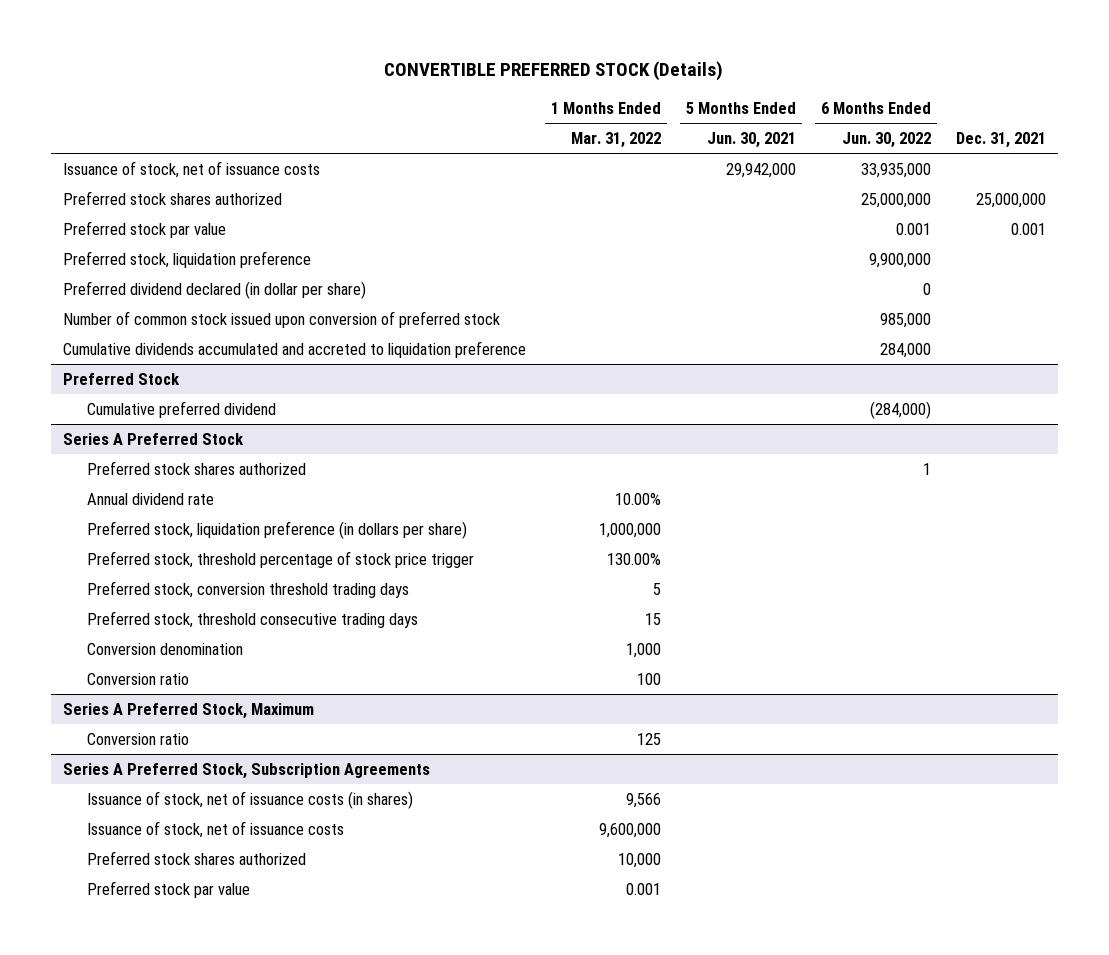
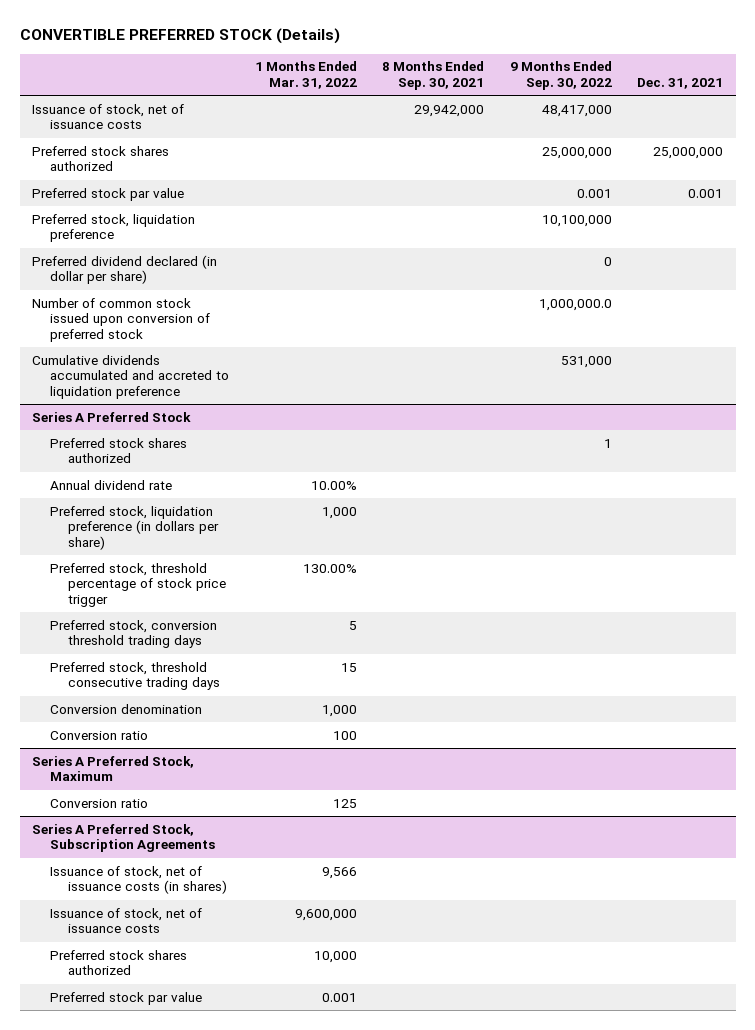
- | 1 Months Ended Mar. 31, 2022 | 5 Months Ended Jun. 30, 2021 | 6 Months Ended Jun. 30, 2022 | Dec. 31, 2021
+ | 1 Months Ended Mar. 31, 2022 | 8 Months Ended Sep. 30, 2021 | 9 Months Ended Sep. 30, 2022 | Dec. 31, 2021
- Preferred Stock
- Cumulative preferred dividend | | | (284,000) |
@ Series A Preferred Stock
- Preferred stock, liquidation preference (in dollars per share) | 1,000,000 | | |
+ Preferred stock, liquidation preference (in dollars per share) | 1,000 | | |

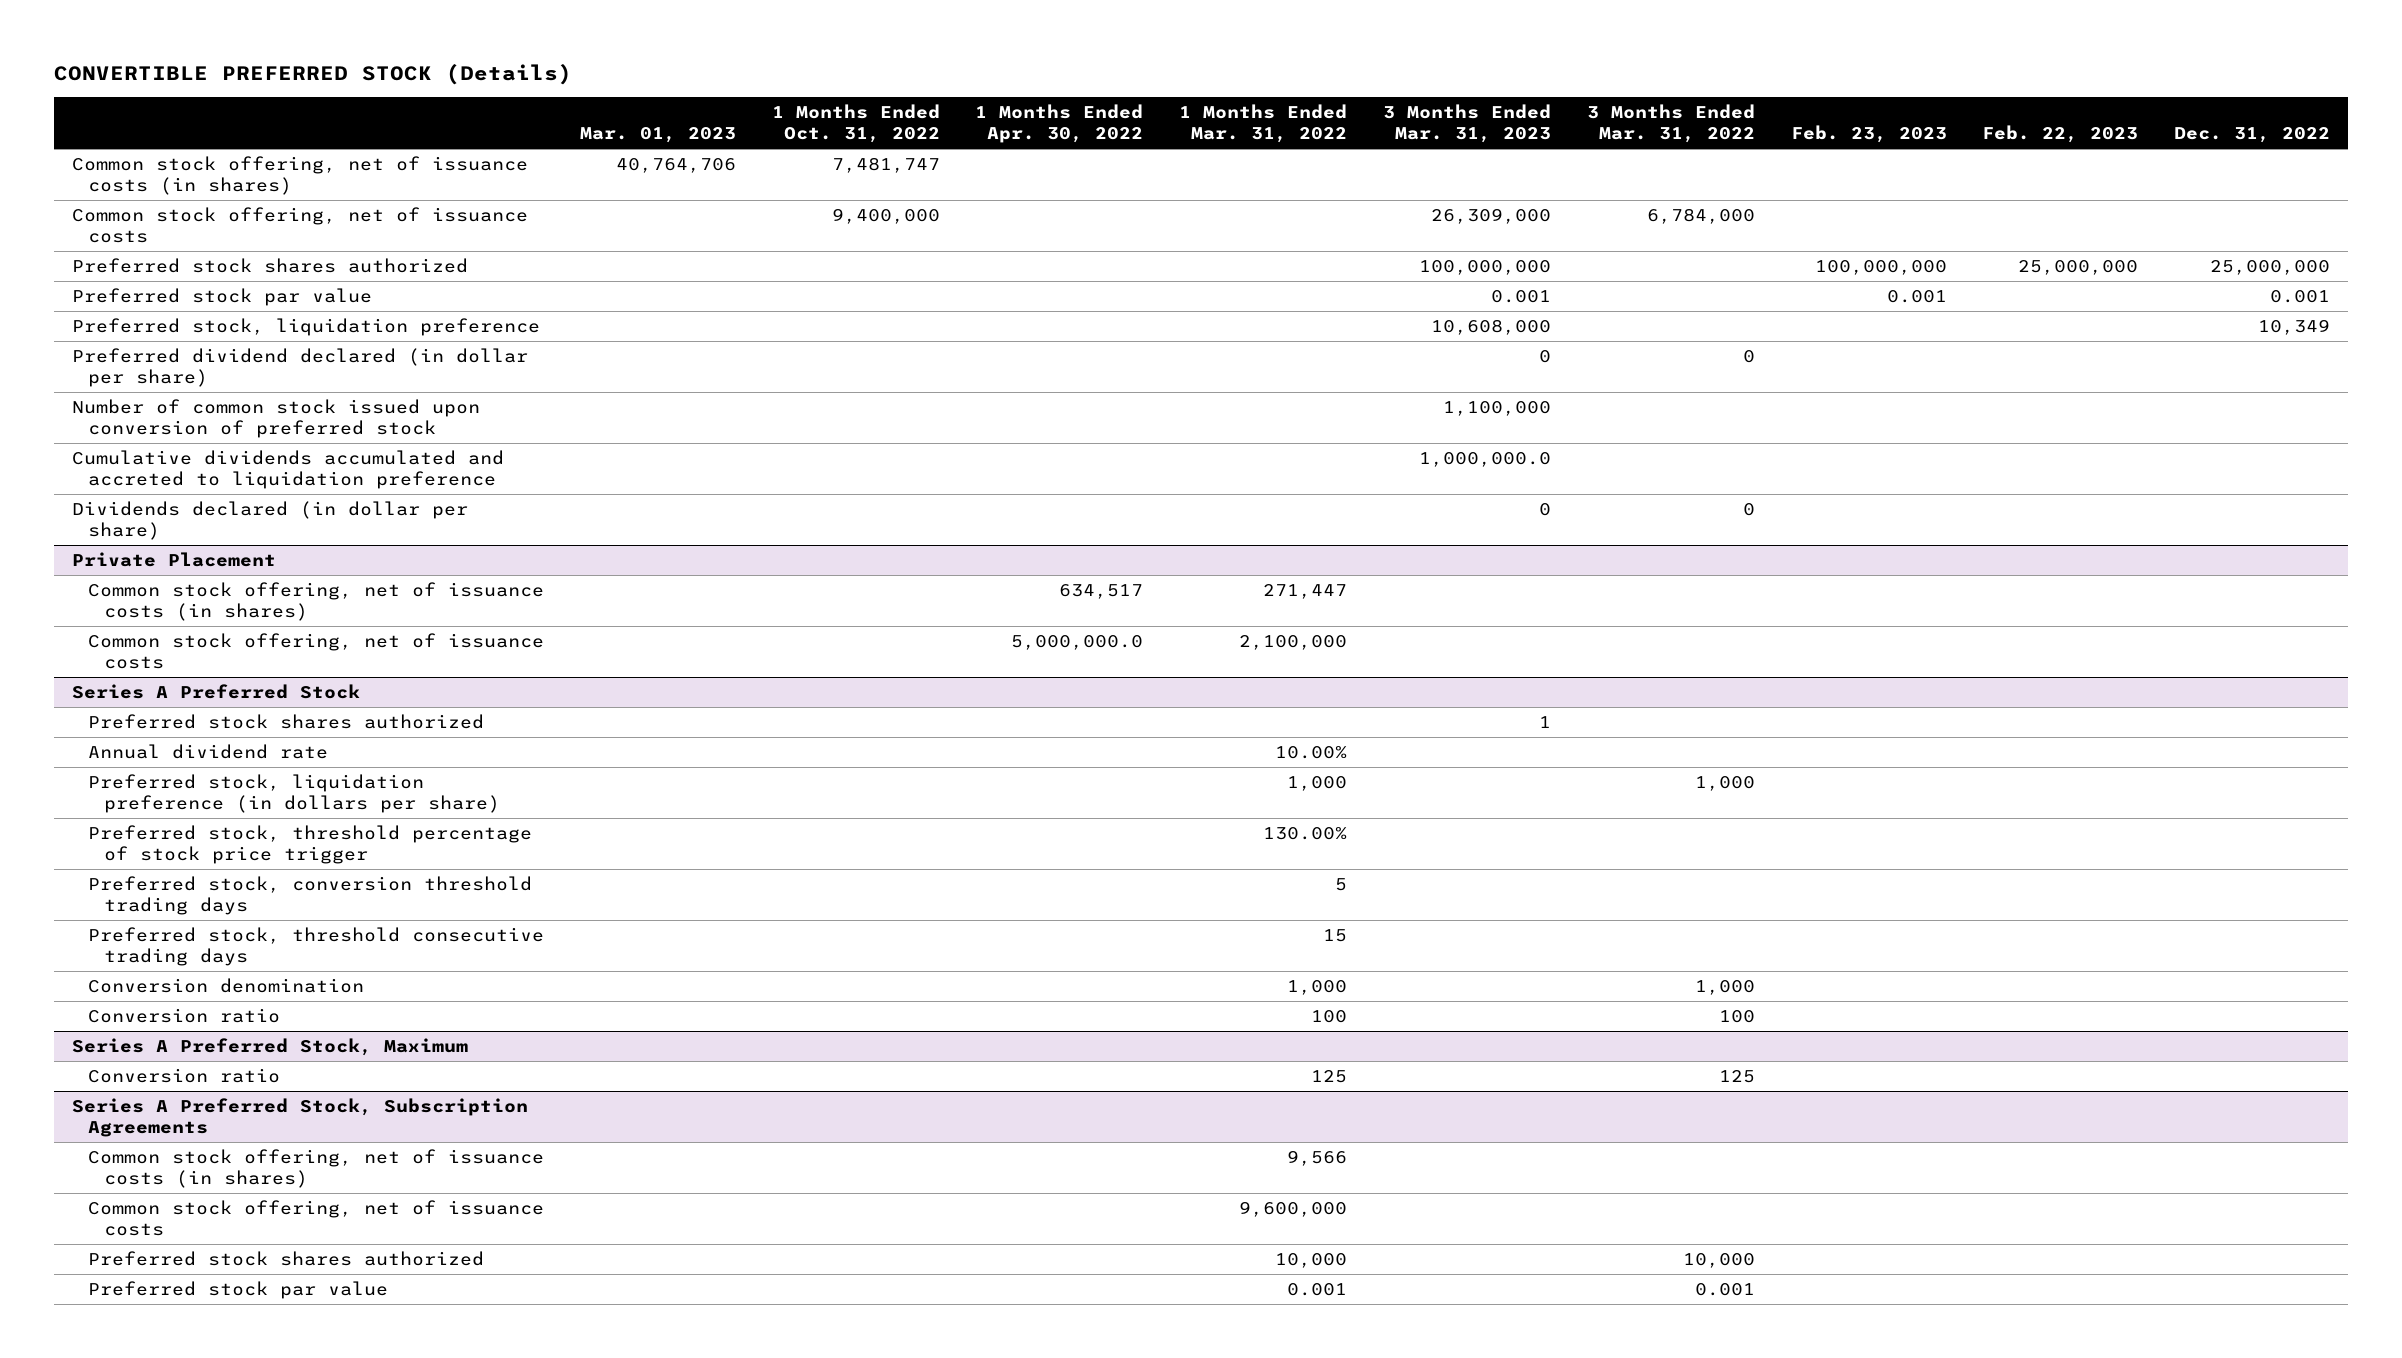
- | 1 Months Ended Mar. 31, 2022 | 8 Months Ended Sep. 30, 2021 | 9 Months Ended Sep. 30, 2022 | Dec. 31, 2021
+ | Mar. 01, 2023 | 1 Months Ended Oct. 31, 2022 | 1 Months Ended Apr. 30, 2022 | 1 Months Ended Mar. 31, 2022 | 3 Months Ended Mar. 31, 2023 | 3 Months Ended Mar. 31, 2022 | Feb. 23, 2023 | Feb. 22, 2023 | Dec. 31, 2022
- Issuance of stock, net of issuance costs | | 29,942,000 | 48,417,000 |
+ Common stock offering, net of issuance costs (in shares) | 40,764,706 | 7,481,747 | | | | | | |
+ Common stock offering, net of issuance costs | | 9,400,000 | | | 26,309,000 | 6,784,000 | | |
+ Dividends declared (in dollar per share) | | | | | 0 | 0 | | |
+ Private Placement
+ Common stock offering, net of issuance costs (in shares) | | | 634,517 | 271,447 | | | | |
+ Common stock offering, net of issuance costs | | | 5,000,000.0 | 2,100,000 | | | | |
@ Series A Preferred Stock, Subscription Agreements
- Issuance of stock, net of issuance costs (in shares) | 9,566 | | |
- Issuance of stock, net of issuance costs | 9,600,000 | | |
+ Common stock offering, net of issuance costs (in shares) | | | | 9,566 | | | | |
+ Common stock offering, net of issuance costs | | | | 9,600,000 | | | | |

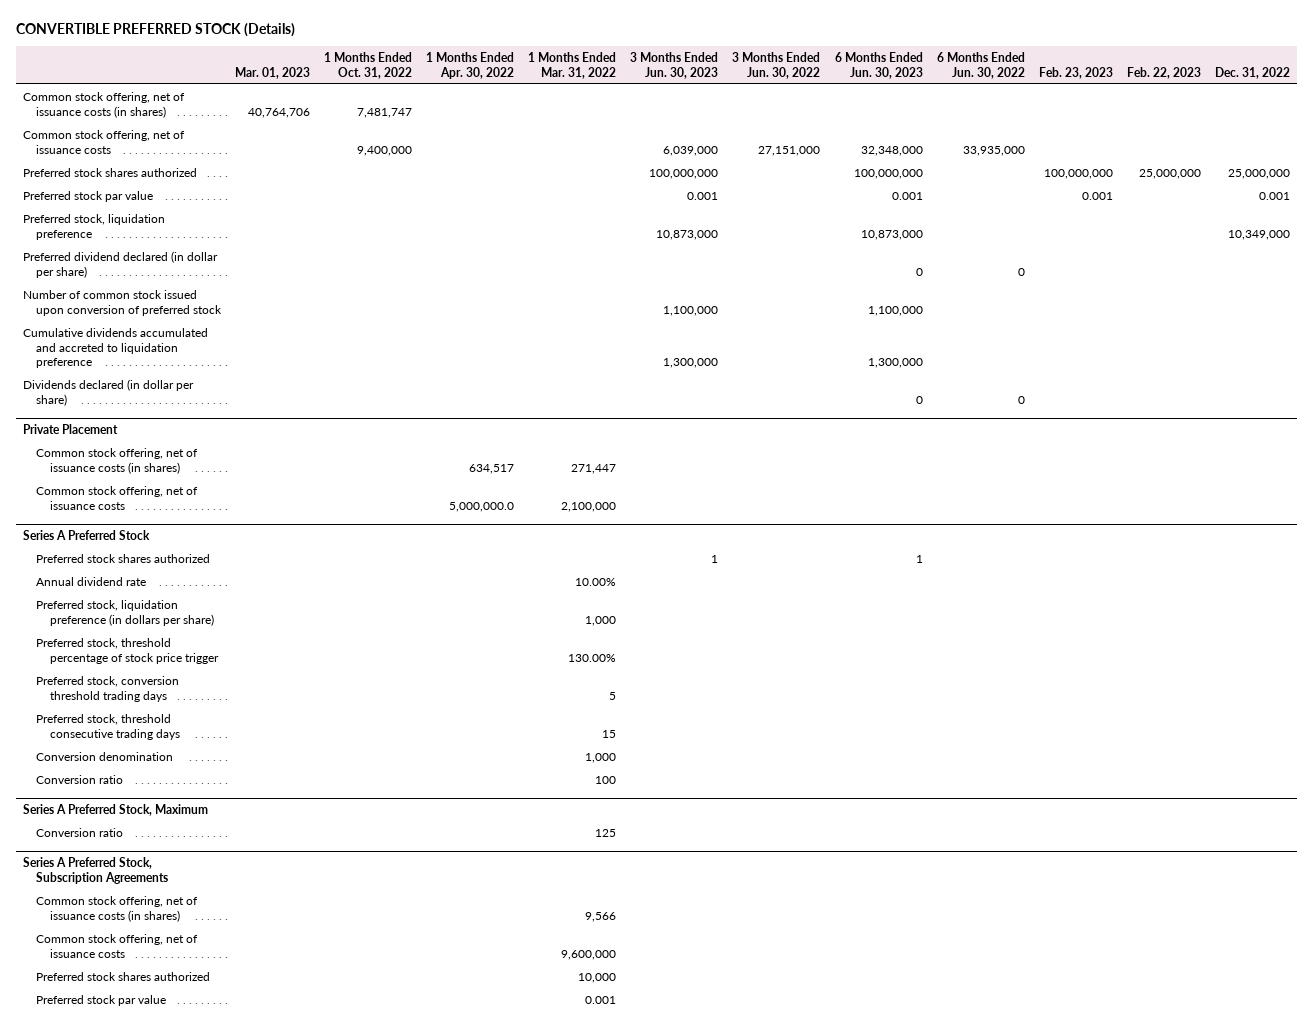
- | Mar. 01, 2023 | 1 Months Ended Oct. 31, 2022 | 1 Months Ended Apr. 30, 2022 | 1 Months Ended Mar. 31, 2022 | 3 Months Ended Mar. 31, 2023 | 3 Months Ended Mar. 31, 2022 | Feb. 23, 2023 | Feb. 22, 2023 | Dec. 31, 2022
+ | Mar. 01, 2023 | 1 Months Ended Oct. 31, 2022 | 1 Months Ended Apr. 30, 2022 | 1 Months Ended Mar. 31, 2022 | 3 Months Ended Jun. 30, 2023 | 3 Months Ended Jun. 30, 2022 | 6 Months Ended Jun. 30, 2023 | 6 Months Ended Jun. 30, 2022 | Feb. 23, 2023 | Feb. 22, 2023 | Dec. 31, 2022
- Preferred stock, liquidation preference | | | | | 10,608,000 | | | | 10,349
+ Preferred stock, liquidation preference | | | | | 10,873,000 | | 10,873,000 | | | | 10,349,000

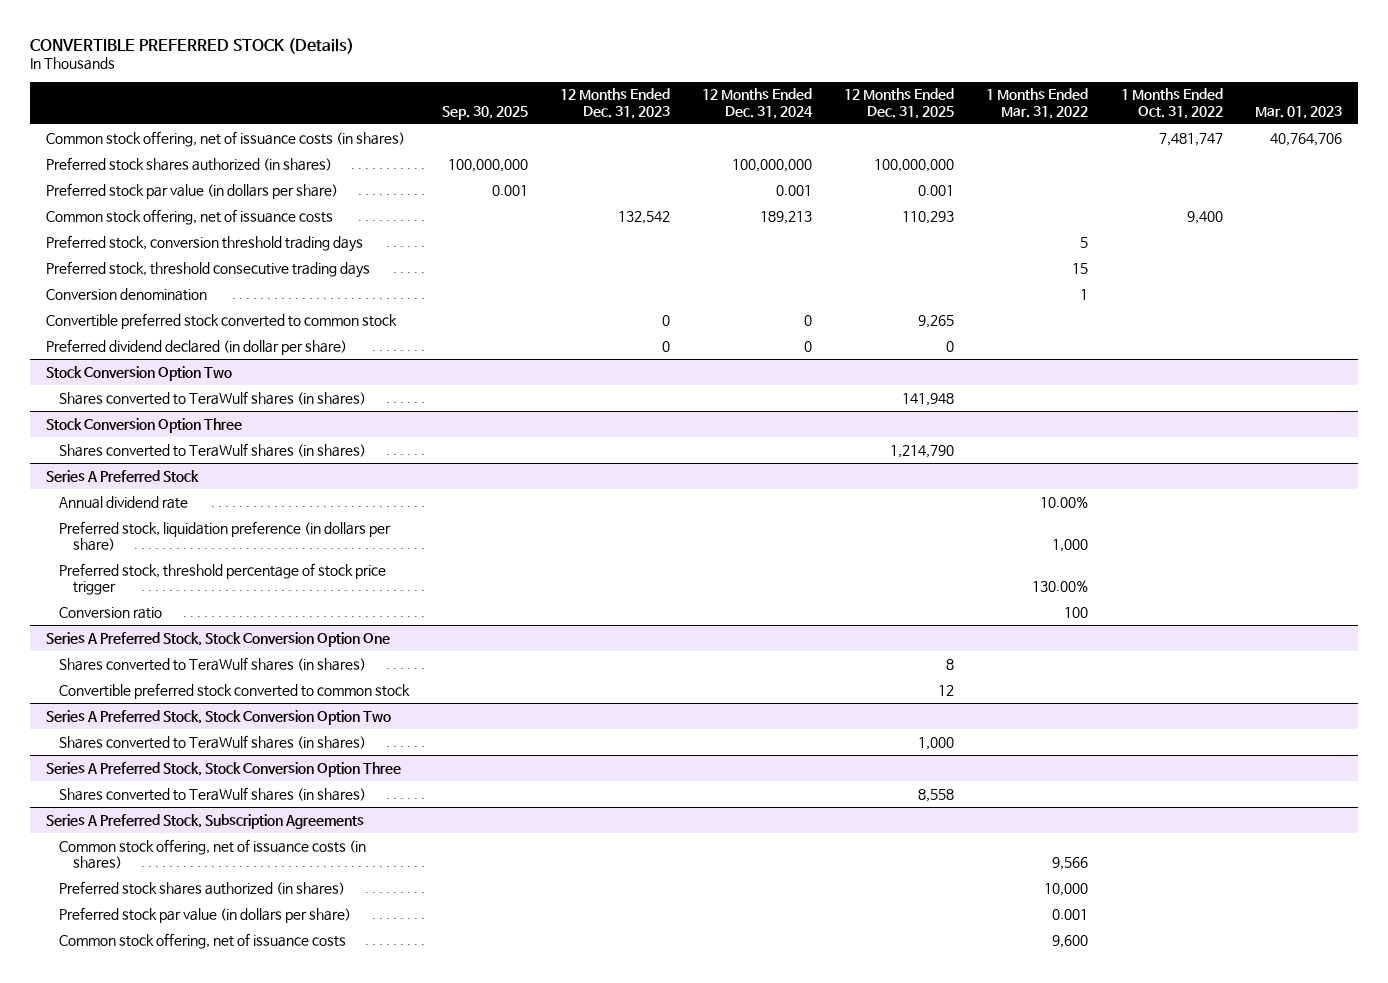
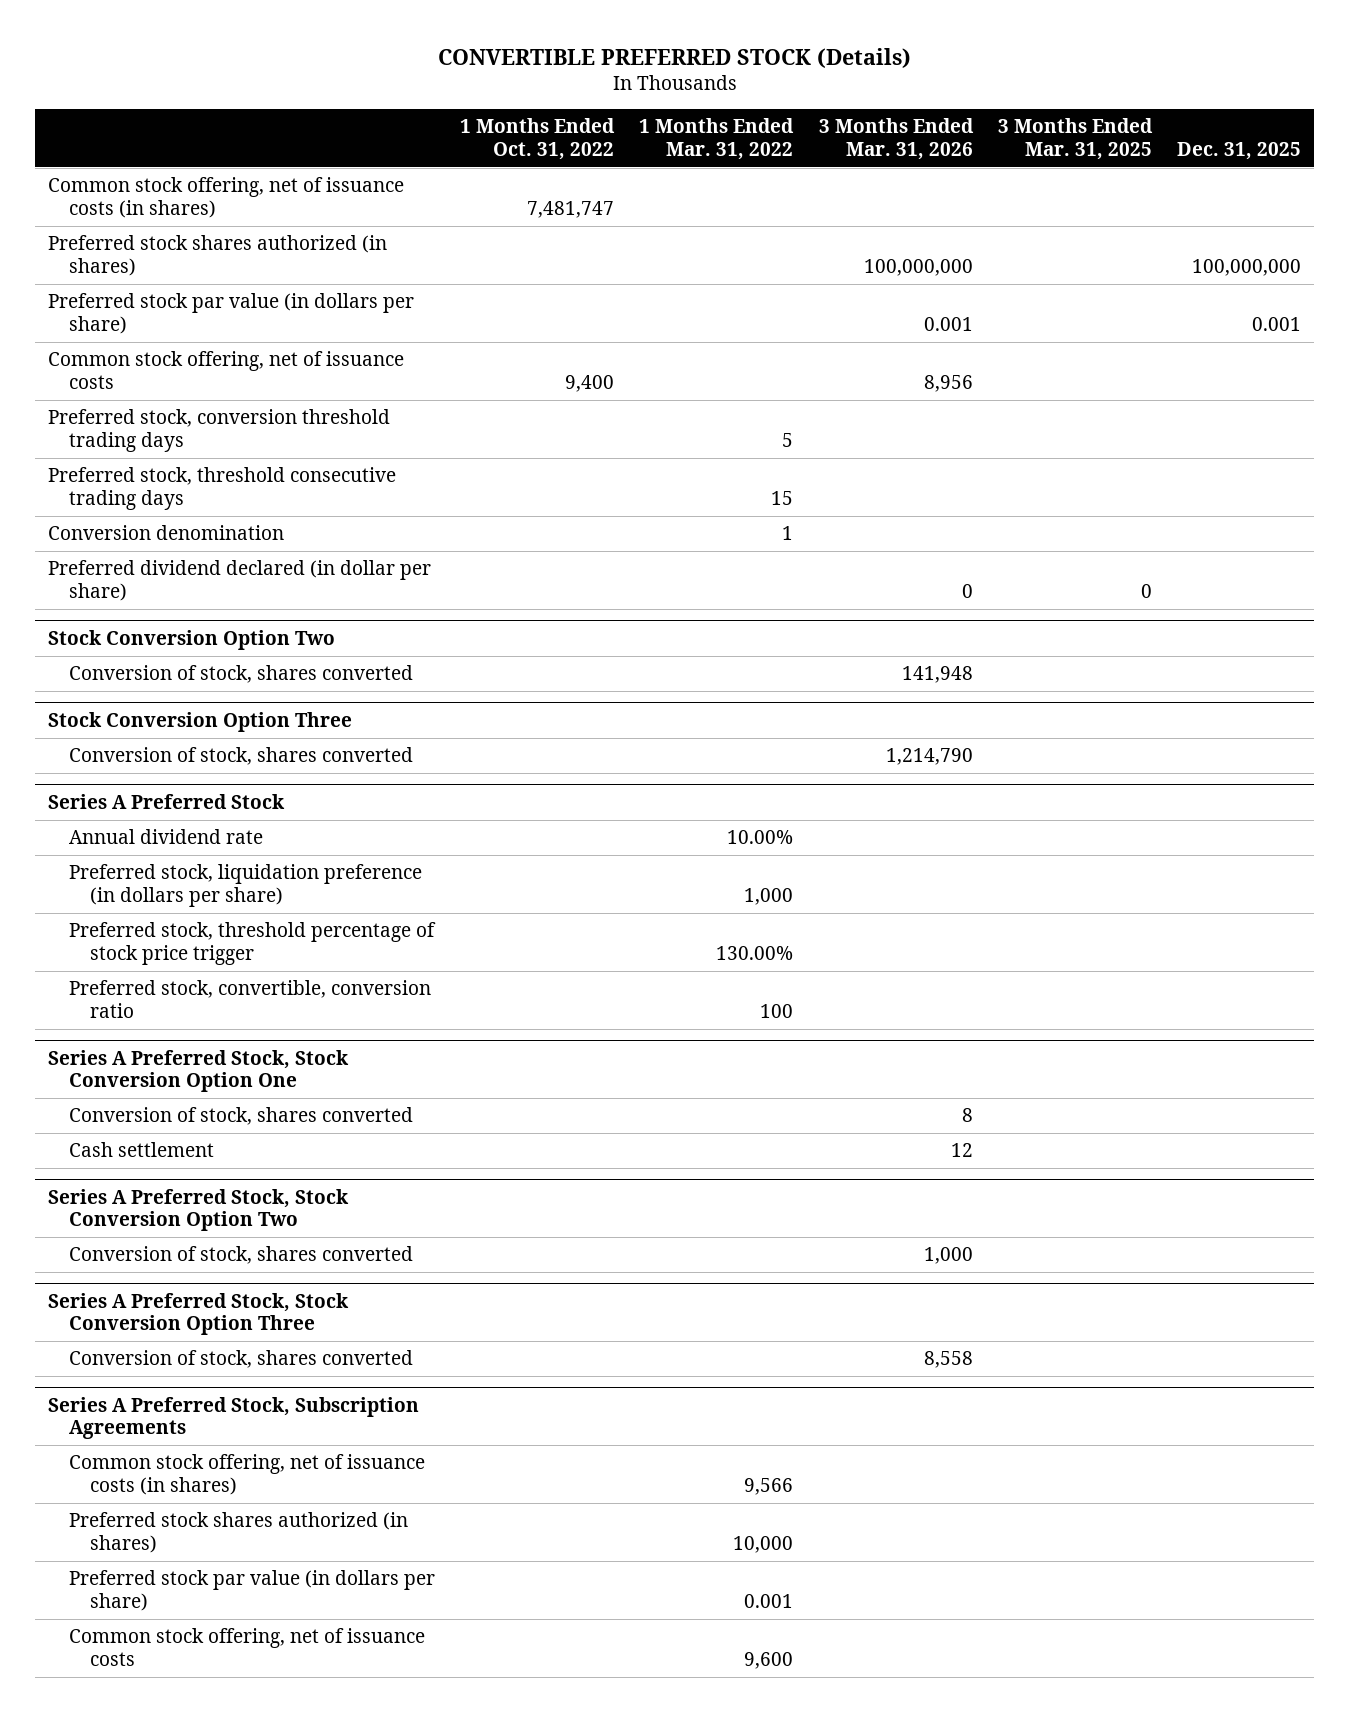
- | Sep. 30, 2025 | 12 Months Ended Dec. 31, 2023 | 12 Months Ended Dec. 31, 2024 | 12 Months Ended Dec. 31, 2025 | 1 Months Ended Mar. 31, 2022 | 1 Months Ended Oct. 31, 2022 | Mar. 01, 2023
+ | 1 Months Ended Oct. 31, 2022 | 1 Months Ended Mar. 31, 2022 | 3 Months Ended Mar. 31, 2026 | 3 Months Ended Mar. 31, 2025 | Dec. 31, 2025
- Convertible preferred stock converted to common stock | | 0 | 0 | 9,265 | | |
@ Stock Conversion Option Two
- Shares converted to TeraWulf shares (in shares) | | | | 141,948 | | |
+ Conversion of stock, shares converted | | | 141,948 | |
@ Stock Conversion Option Three
- Shares converted to TeraWulf shares (in shares) | | | | 1,214,790 | | |
+ Conversion of stock, shares converted | | | 1,214,790 | |
@ Series A Preferred Stock
- Conversion ratio | | | | | 100 | |
+ Preferred stock, convertible, conversion ratio | | 100 | | |
@ Series A Preferred Stock, Stock Conversion Option One
- Shares converted to TeraWulf shares (in shares) | | | | 8 | | |
- Convertible preferred stock converted to common stock | | | | 12 | | |
+ Conversion of stock, shares converted | | | 8 | |
+ Cash settlement | | | 12 | |
@ Series A Preferred Stock, Stock Conversion Option Two
- Shares converted to TeraWulf shares (in shares) | | | | 1,000 | | |
+ Conversion of stock, shares converted | | | 1,000 | |
@ Series A Preferred Stock, Stock Conversion Option Three
- Shares converted to TeraWulf shares (in shares) | | | | 8,558 | | |
+ Conversion of stock, shares converted | | | 8,558 | |

